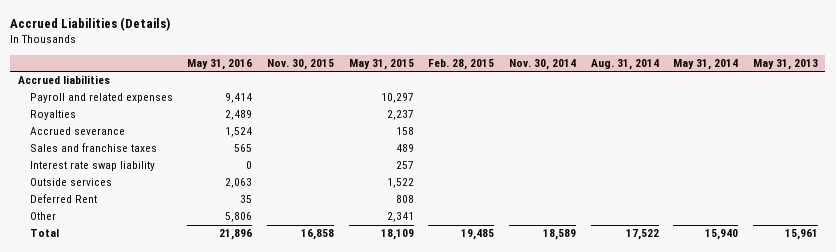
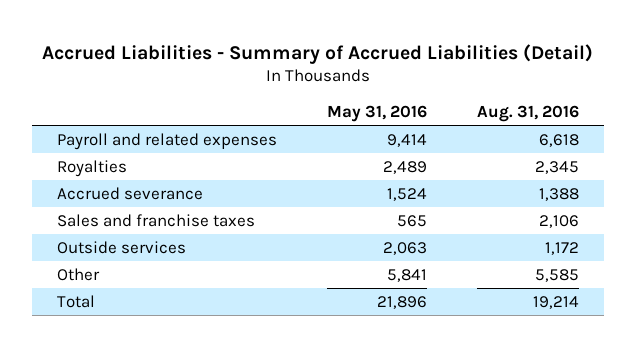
- Accrued Liabilities (Details)
+ Accrued Liabilities - Summary of Accrued Liabilities (Detail)
- | May 31, 2016 | Nov. 30, 2015 | May 31, 2015 | Feb. 28, 2015 | Nov. 30, 2014 | Aug. 31, 2014 | May 31, 2014 | May 31, 2013
+ | May 31, 2016 | Aug. 31, 2016
- Accrued liabilities
- Interest rate swap liability | 0 | | 257 | | | | |
- Deferred Rent | 35 | | 808 | | | | |
- Other | 5,806 | | 2,341 | | | | |
+ Other | 5,841 | 5,585

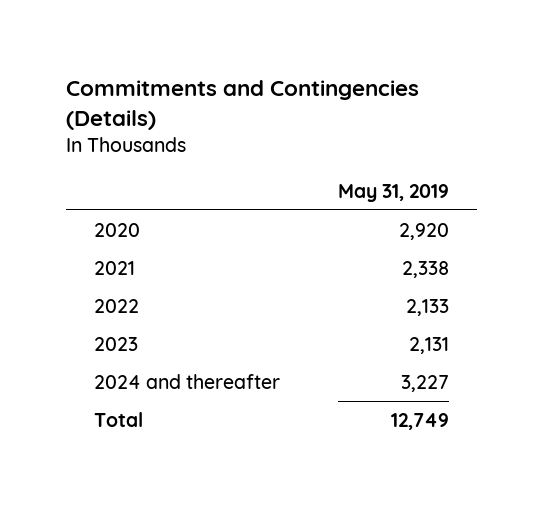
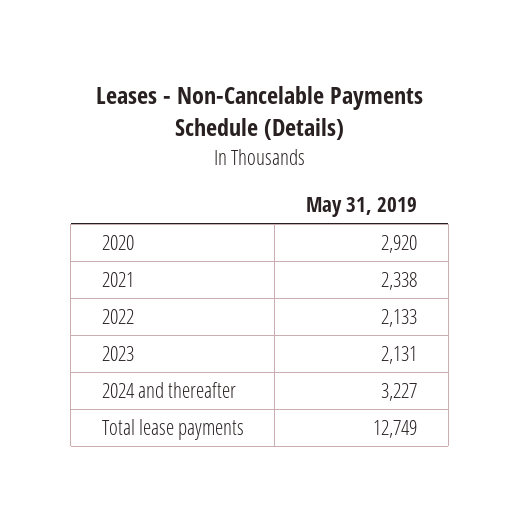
- Commitments and Contingencies (Details)
+ Leases - Non-Cancelable Payments Schedule (Details)
- Total | 12,749
+ Total lease payments | 12,749

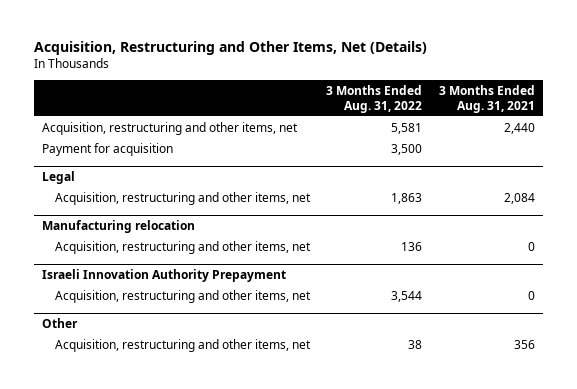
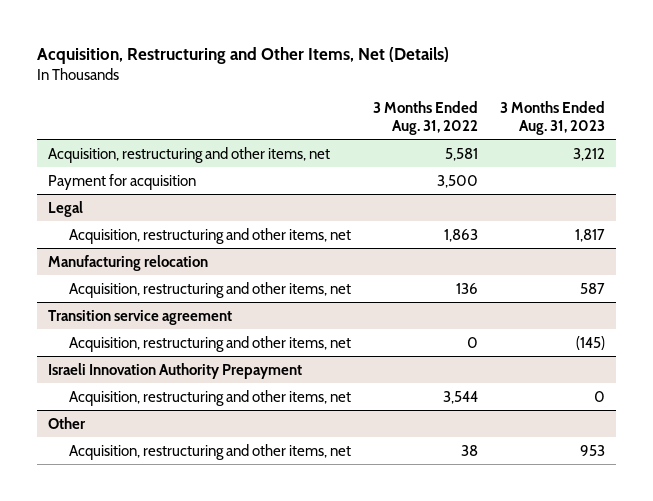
- | 3 Months Ended Aug. 31, 2022 | 3 Months Ended Aug. 31, 2021
+ | 3 Months Ended Aug. 31, 2022 | 3 Months Ended Aug. 31, 2023
+ Transition service agreement
+ Acquisition, restructuring and other items, net | 0 | (145)

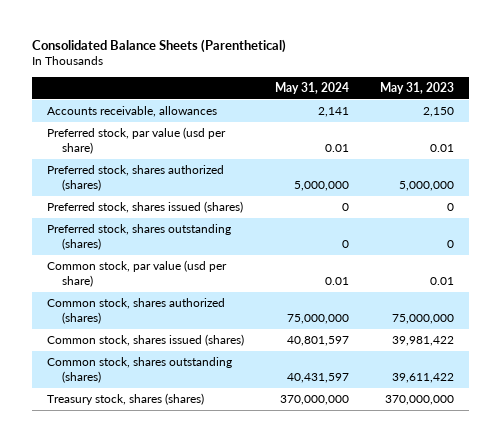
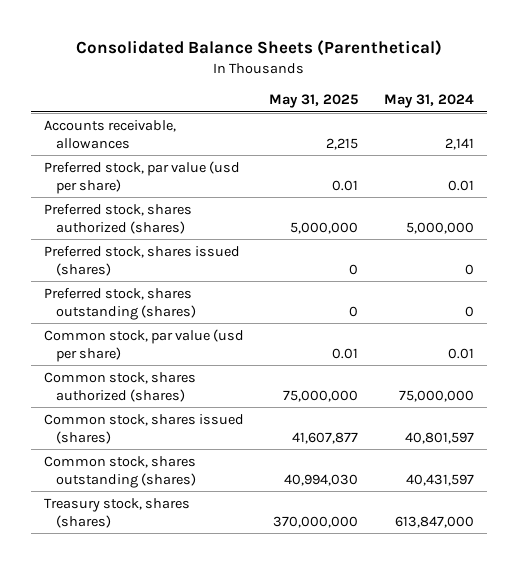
- | May 31, 2024 | May 31, 2023
+ | May 31, 2025 | May 31, 2024
- Treasury stock, shares (shares) | 370,000,000 | 370,000,000
+ Treasury stock, shares (shares) | 370,000,000 | 613,847,000

